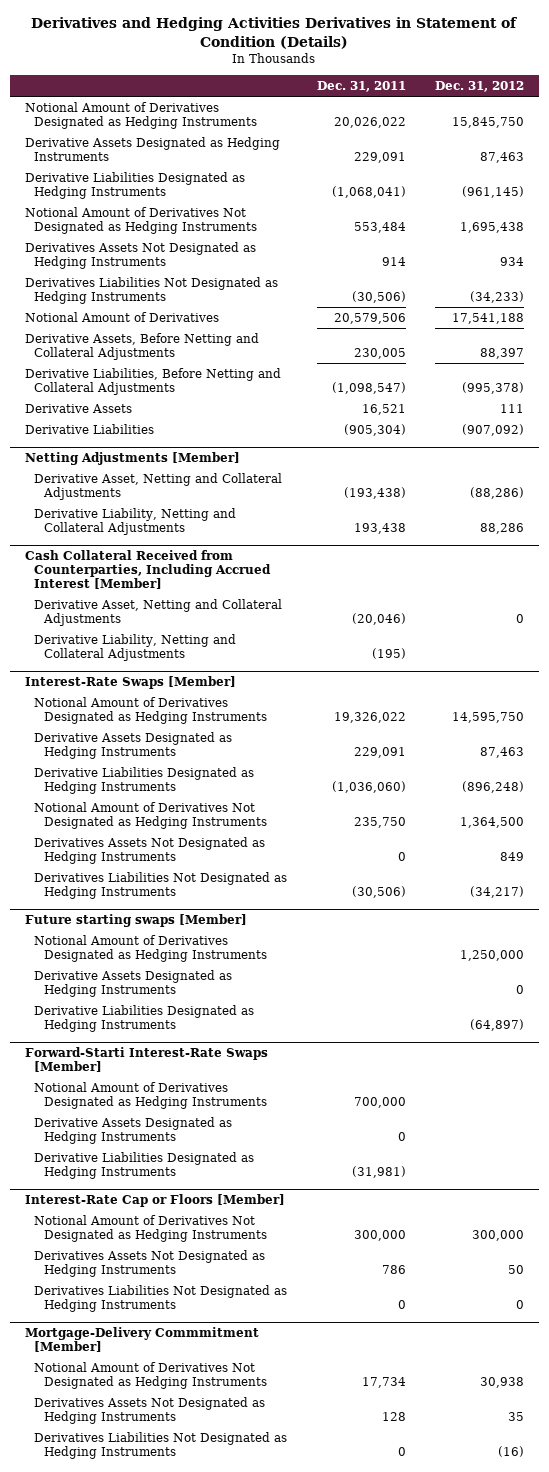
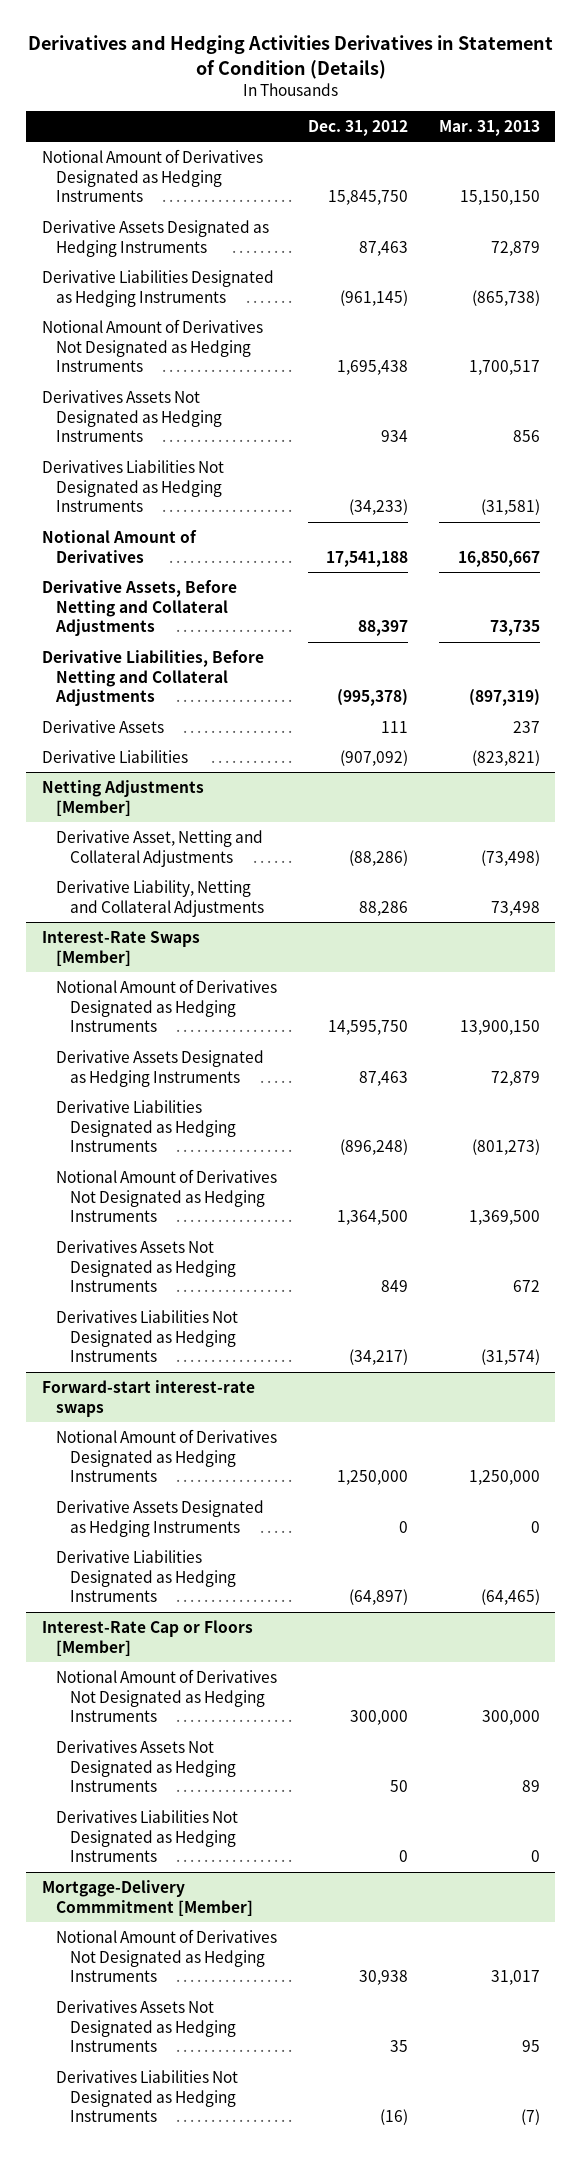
- | Dec. 31, 2011 | Dec. 31, 2012
+ | Dec. 31, 2012 | Mar. 31, 2013
- Cash Collateral Received from Counterparties, Including Accrued Interest [Member]
- Derivative Asset, Netting and Collateral Adjustments | (20,046) | 0
- Derivative Liability, Netting and Collateral Adjustments | (195) |
- Future starting swaps [Member]
+ Forward-start interest-rate swaps
- Forward-Starti Interest-Rate Swaps [Member]
- Notional Amount of Derivatives Designated as Hedging Instruments | 700,000 |
- Derivative Assets Designated as Hedging Instruments | 0 |
- Derivative Liabilities Designated as Hedging Instruments | (31,981) |

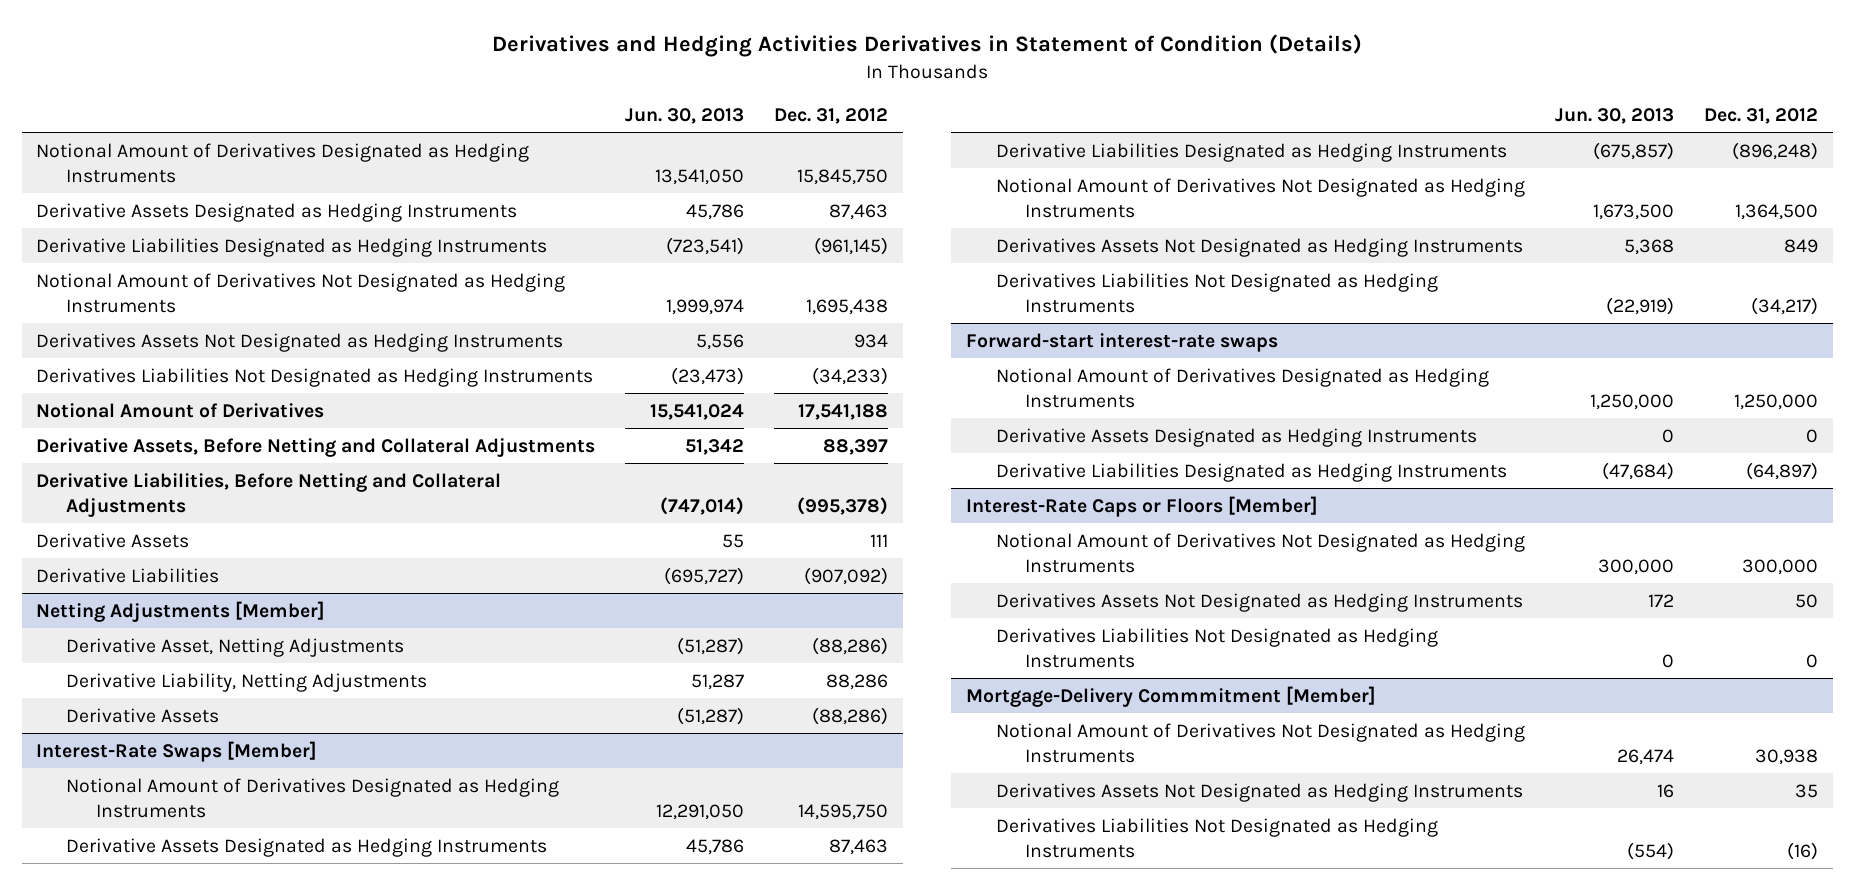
- | Dec. 31, 2012 | Mar. 31, 2013
+ | Jun. 30, 2013 | Dec. 31, 2012
@ Netting Adjustments [Member]
- Derivative Asset, Netting and Collateral Adjustments | (88,286) | (73,498)
- Derivative Liability, Netting and Collateral Adjustments | 88,286 | 73,498
+ Derivative Asset, Netting Adjustments | (51,287) | (88,286)
+ Derivative Liability, Netting Adjustments | 51,287 | 88,286
+ Derivative Assets | (51,287) | (88,286)
- Interest-Rate Cap or Floors [Member]
+ Interest-Rate Caps or Floors [Member]

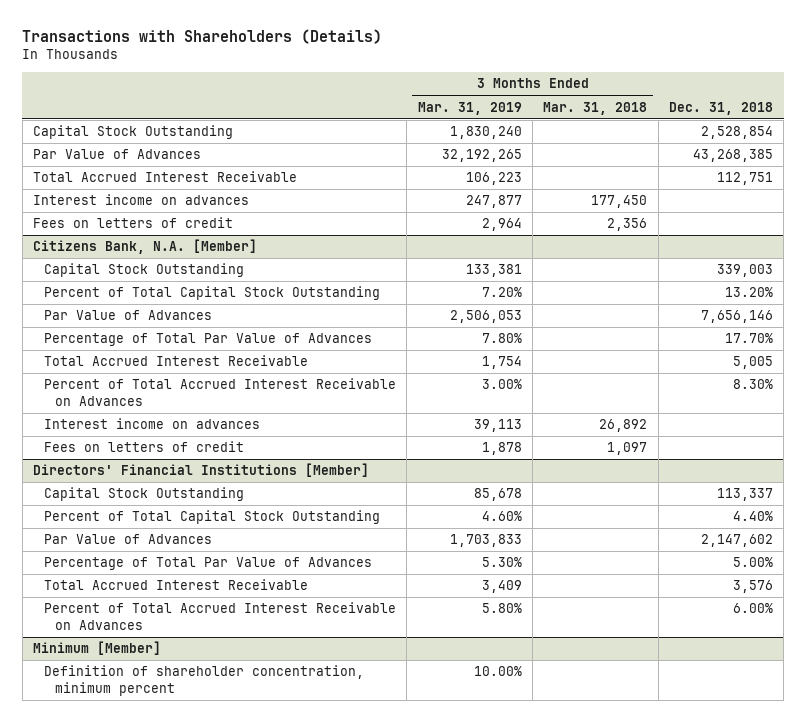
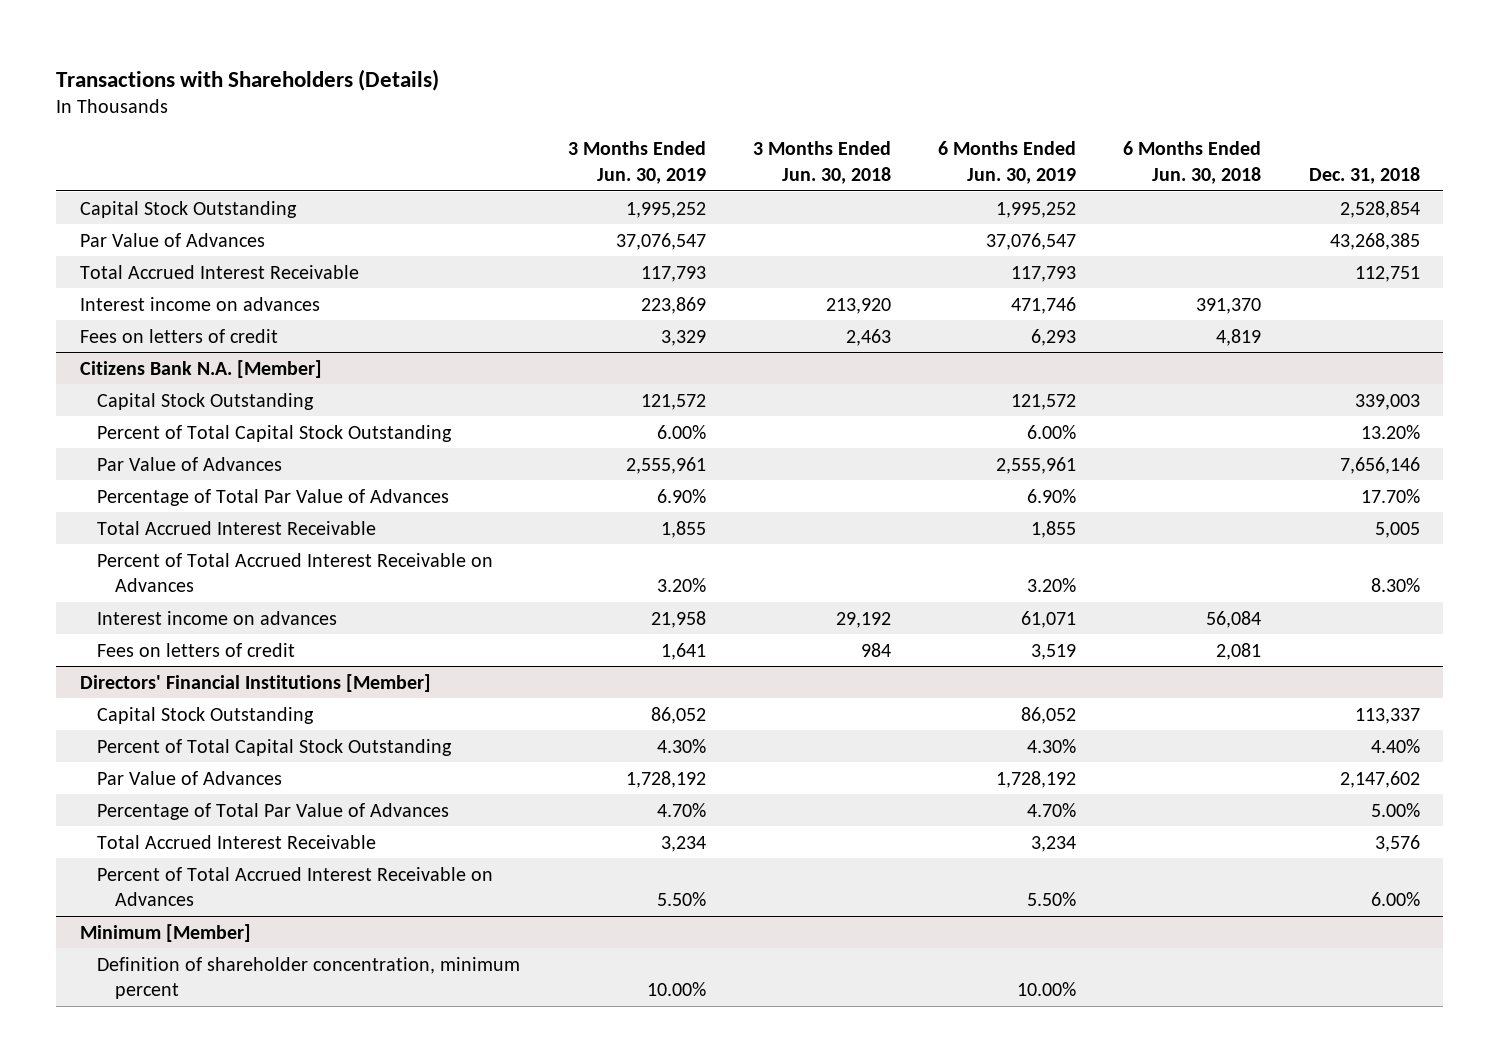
- | 3 Months Ended Mar. 31, 2019 | 3 Months Ended Mar. 31, 2018 | Dec. 31, 2018
+ | 3 Months Ended Jun. 30, 2019 | 3 Months Ended Jun. 30, 2018 | 6 Months Ended Jun. 30, 2019 | 6 Months Ended Jun. 30, 2018 | Dec. 31, 2018
- Citizens Bank, N.A. [Member]
+ Citizens Bank N.A. [Member]

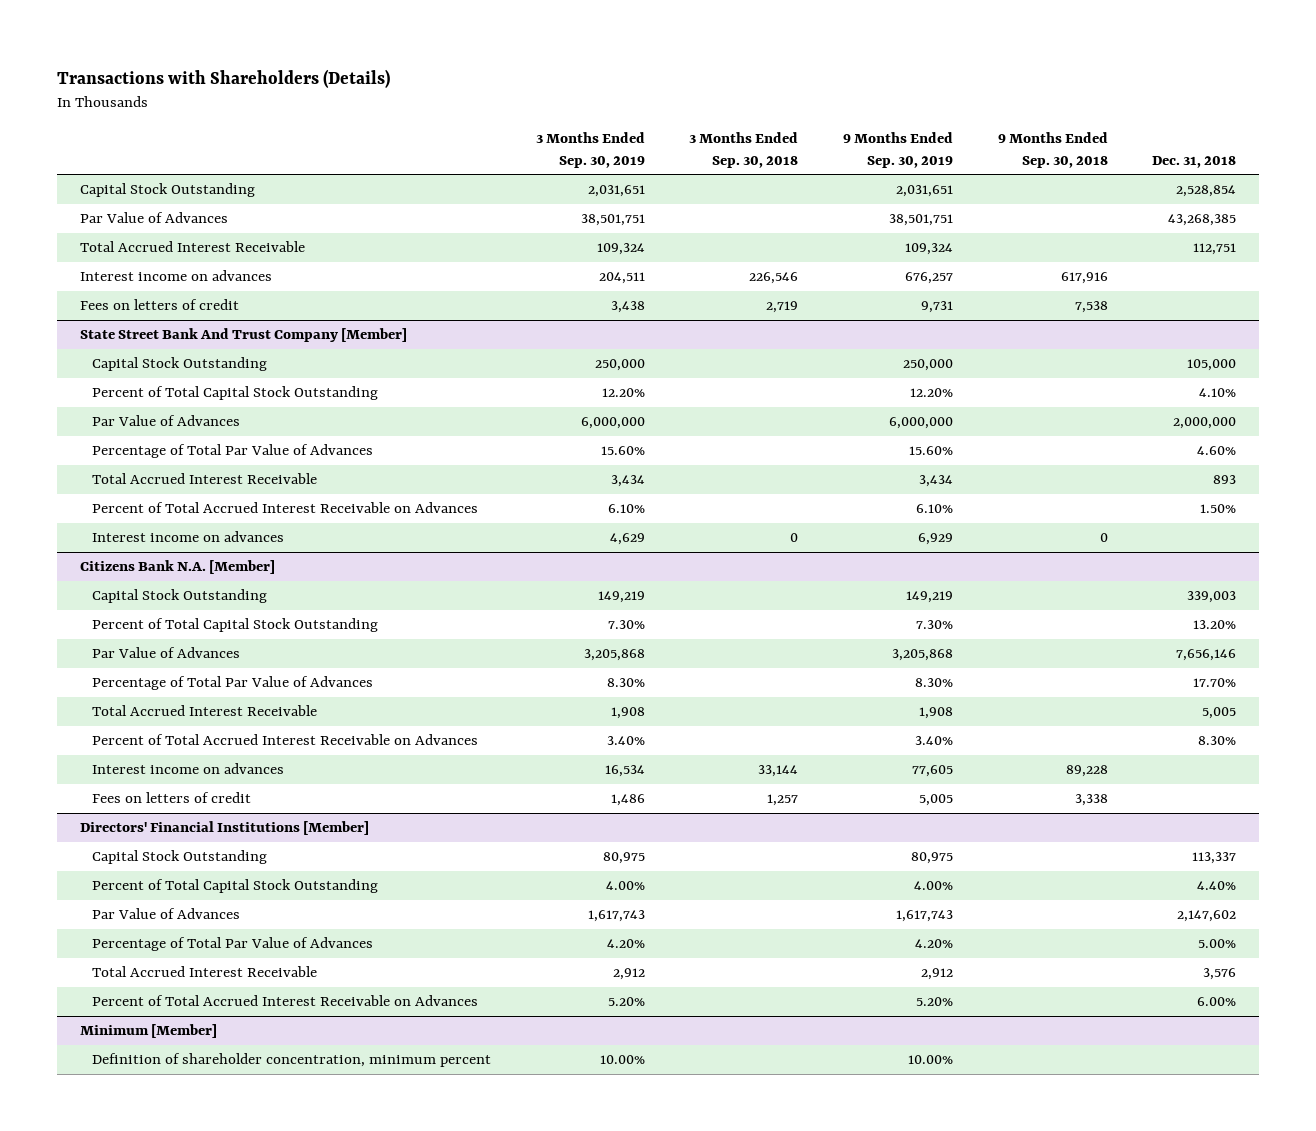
- | 3 Months Ended Jun. 30, 2019 | 3 Months Ended Jun. 30, 2018 | 6 Months Ended Jun. 30, 2019 | 6 Months Ended Jun. 30, 2018 | Dec. 31, 2018
+ | 3 Months Ended Sep. 30, 2019 | 3 Months Ended Sep. 30, 2018 | 9 Months Ended Sep. 30, 2019 | 9 Months Ended Sep. 30, 2018 | Dec. 31, 2018
+ State Street Bank And Trust Company [Member]
+ Capital Stock Outstanding | 250,000 | | 250,000 | | 105,000
+ Percent of Total Capital Stock Outstanding | 12.20% | | 12.20% | | 4.10%
+ Par Value of Advances | 6,000,000 | | 6,000,000 | | 2,000,000
+ Percentage of Total Par Value of Advances | 15.60% | | 15.60% | | 4.60%
+ Total Accrued Interest Receivable | 3,434 | | 3,434 | | 893
+ Percent of Total Accrued Interest Receivable on Advances | 6.10% | | 6.10% | | 1.50%
+ Interest income on advances | 4,629 | 0 | 6,929 | 0 |

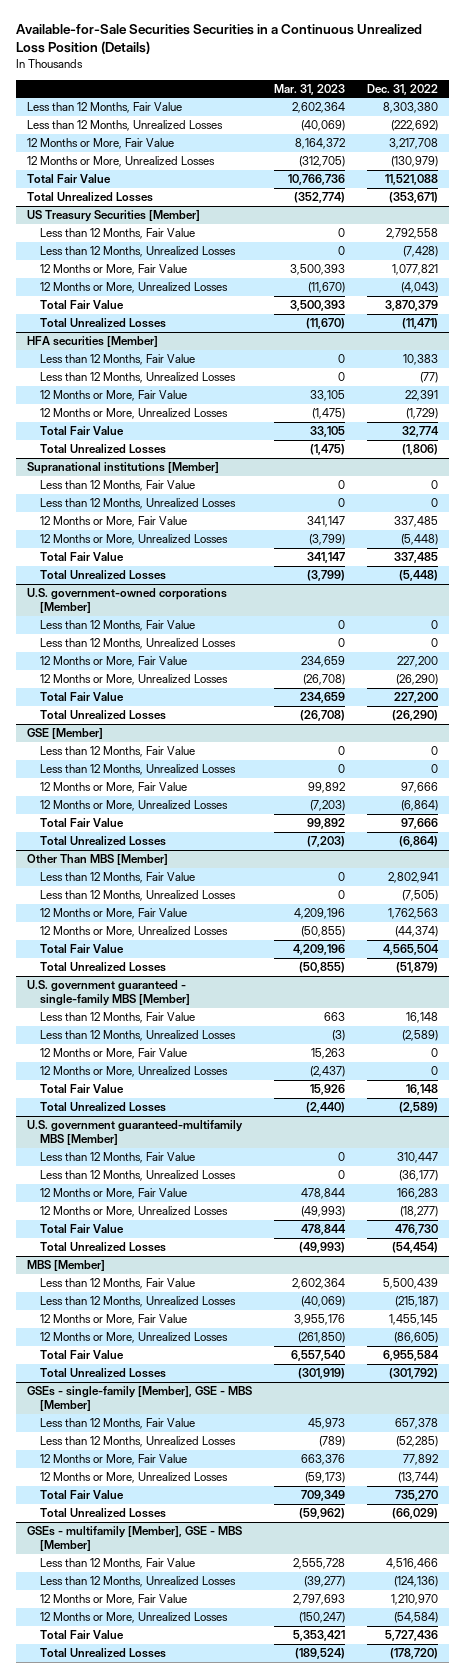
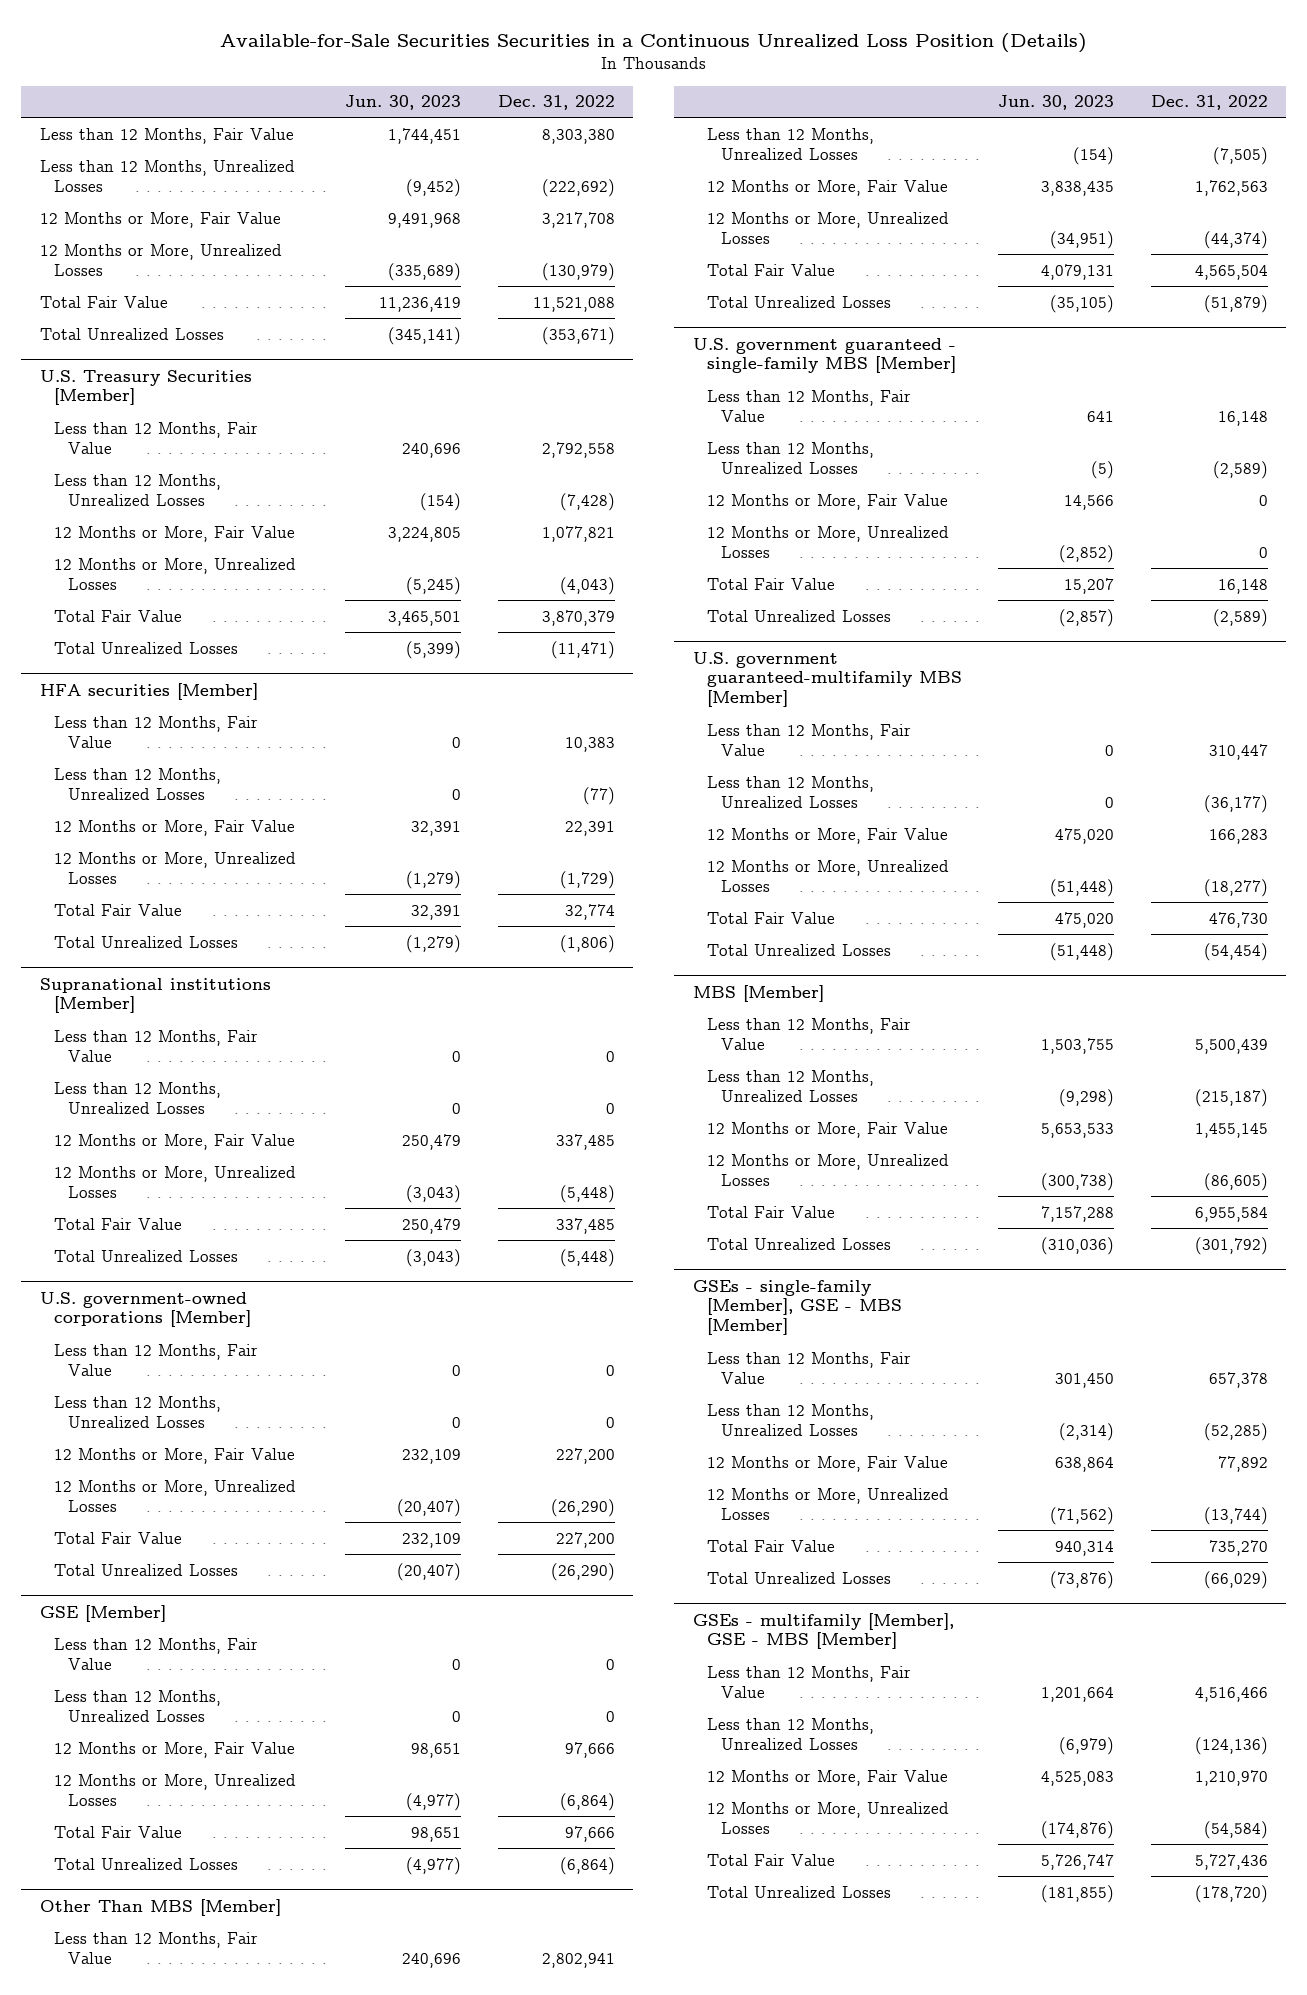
- | Mar. 31, 2023 | Dec. 31, 2022
+ | Jun. 30, 2023 | Dec. 31, 2022
- US Treasury Securities [Member]
+ U.S. Treasury Securities [Member]

